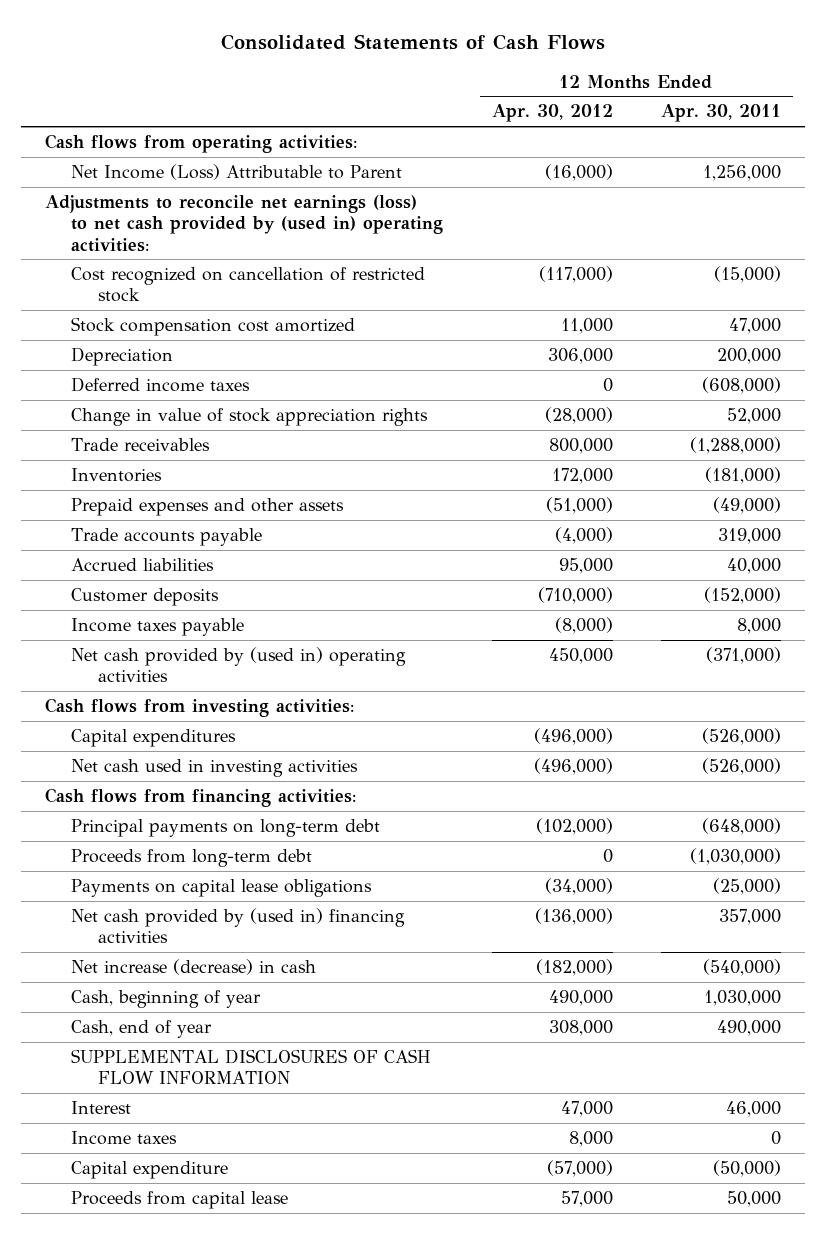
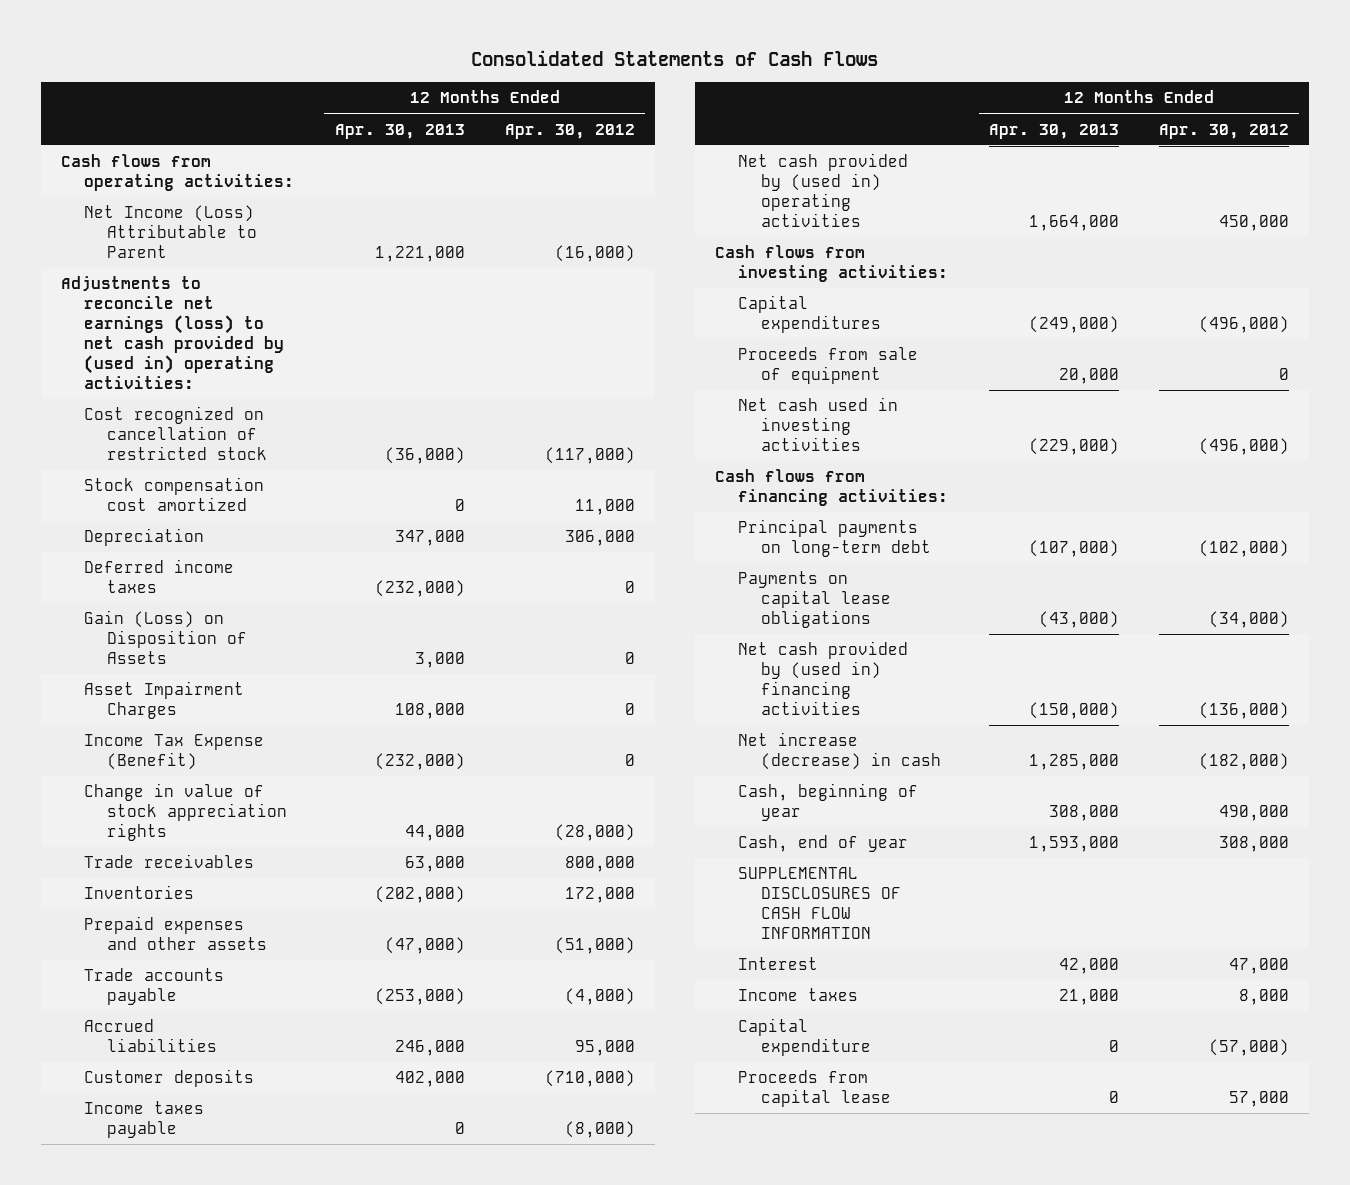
- | 12 Months Ended Apr. 30, 2012 | 12 Months Ended Apr. 30, 2011
+ | 12 Months Ended Apr. 30, 2013 | 12 Months Ended Apr. 30, 2012
+ Gain (Loss) on Disposition of Assets | 3,000 | 0
+ Asset Impairment Charges | 108,000 | 0
+ Income Tax Expense (Benefit) | (232,000) | 0
+ Proceeds from sale of equipment | 20,000 | 0
- Proceeds from long-term debt | 0 | (1,030,000)

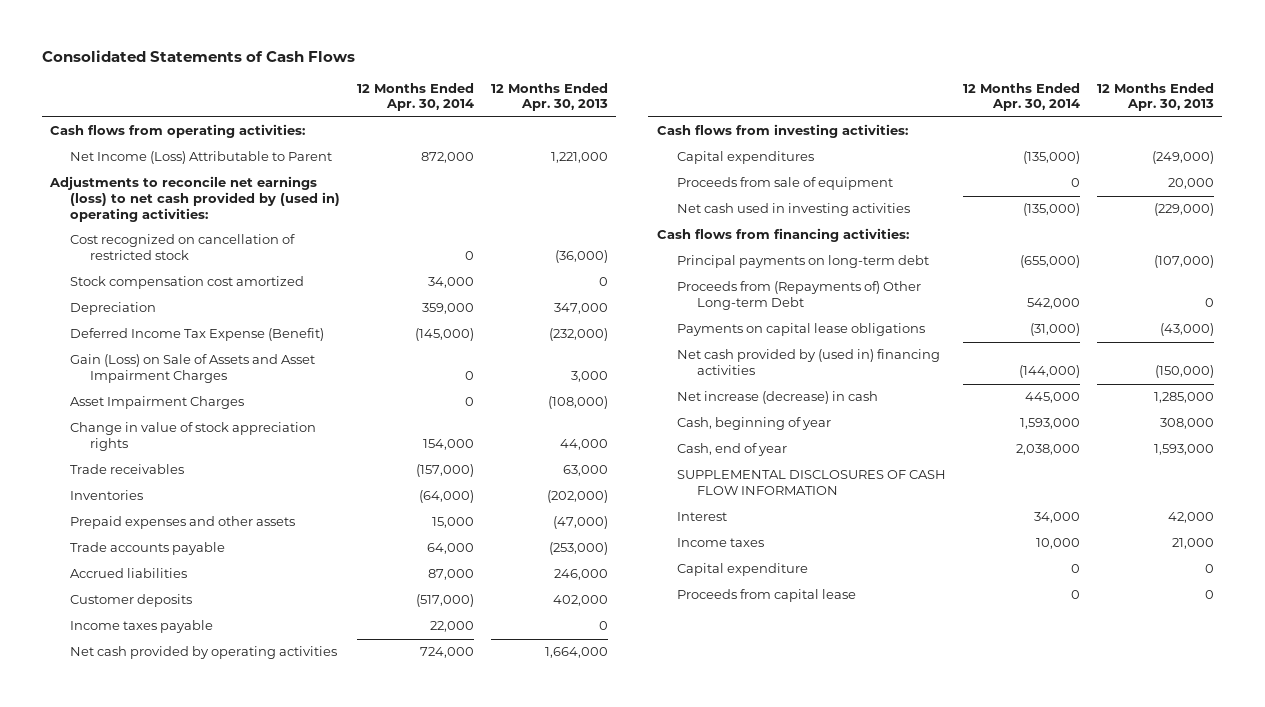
- | 12 Months Ended Apr. 30, 2013 | 12 Months Ended Apr. 30, 2012
+ | 12 Months Ended Apr. 30, 2014 | 12 Months Ended Apr. 30, 2013
- Deferred income taxes | (232,000) | 0
- Gain (Loss) on Disposition of Assets | 3,000 | 0
- Asset Impairment Charges | 108,000 | 0
- Income Tax Expense (Benefit) | (232,000) | 0
+ Deferred Income Tax Expense (Benefit) | (145,000) | (232,000)
+ Gain (Loss) on Sale of Assets and Asset Impairment Charges | 0 | 3,000
+ Asset Impairment Charges | 0 | (108,000)
- Net cash provided by (used in) operating activities | 1,664,000 | 450,000
+ Net cash provided by operating activities | 724,000 | 1,664,000
+ Proceeds from (Repayments of) Other Long-term Debt | 542,000 | 0

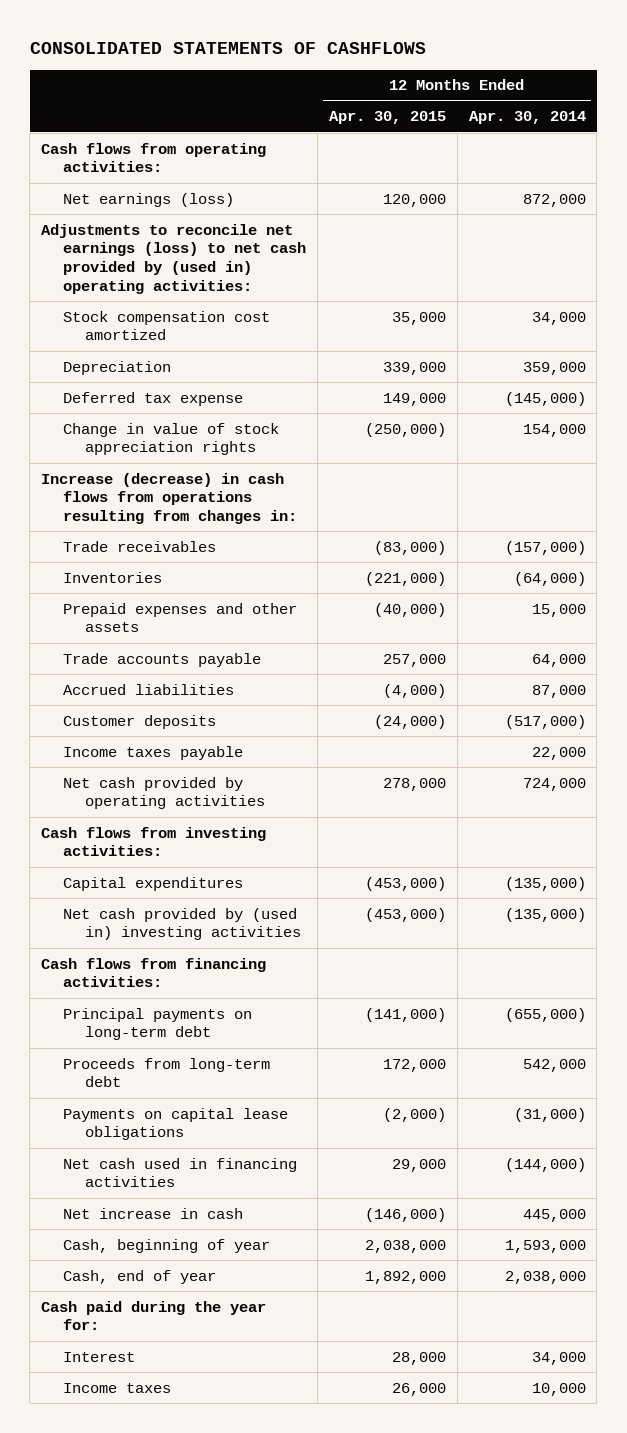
- Consolidated Statements of Cash Flows
+ CONSOLIDATED STATEMENTS OF CASHFLOWS
- | 12 Months Ended Apr. 30, 2014 | 12 Months Ended Apr. 30, 2013
+ | 12 Months Ended Apr. 30, 2015 | 12 Months Ended Apr. 30, 2014
- Net Income (Loss) Attributable to Parent | 872,000 | 1,221,000
+ Net earnings (loss) | 120,000 | 872,000
- Cost recognized on cancellation of restricted stock | 0 | (36,000)
- Deferred Income Tax Expense (Benefit) | (145,000) | (232,000)
- Gain (Loss) on Sale of Assets and Asset Impairment Charges | 0 | 3,000
- Asset Impairment Charges | 0 | (108,000)
+ Deferred tax expense | 149,000 | (145,000)
+ Increase (decrease) in cash flows from operations resulting from changes in:
- Proceeds from sale of equipment | 0 | 20,000
- Net cash used in investing activities | (135,000) | (229,000)
+ Net cash provided by (used in) investing activities | (453,000) | (135,000)
- Proceeds from (Repayments of) Other Long-term Debt | 542,000 | 0
+ Proceeds from long-term debt | 172,000 | 542,000
- Net cash provided by (used in) financing activities | (144,000) | (150,000)
- Net increase (decrease) in cash | 445,000 | 1,285,000
+ Net cash used in financing activities | 29,000 | (144,000)
+ Net increase in cash | (146,000) | 445,000
- SUPPLEMENTAL DISCLOSURES OF CASH FLOW INFORMATION
+ Cash paid during the year for:
- Capital expenditure | 0 | 0
- Proceeds from capital lease | 0 | 0

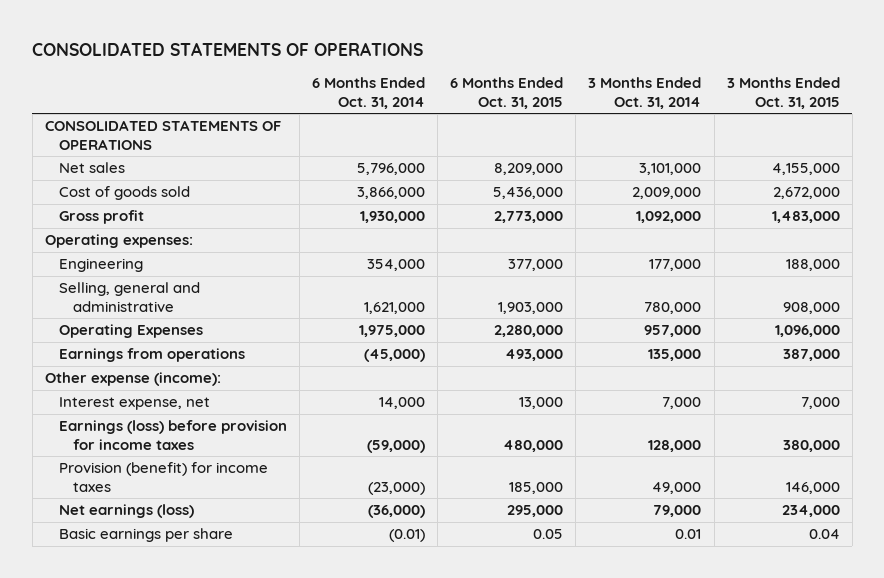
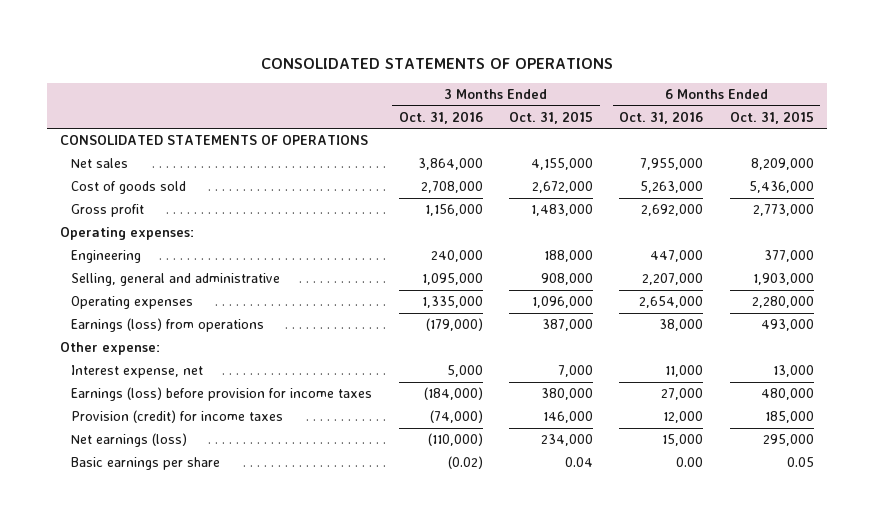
- | 6 Months Ended Oct. 31, 2014 | 6 Months Ended Oct. 31, 2015 | 3 Months Ended Oct. 31, 2014 | 3 Months Ended Oct. 31, 2015
+ | 3 Months Ended Oct. 31, 2016 | 3 Months Ended Oct. 31, 2015 | 6 Months Ended Oct. 31, 2016 | 6 Months Ended Oct. 31, 2015
- Operating Expenses | 1,975,000 | 2,280,000 | 957,000 | 1,096,000
- Earnings from operations | (45,000) | 493,000 | 135,000 | 387,000
- Other expense (income):
+ Operating expenses | 1,335,000 | 1,096,000 | 2,654,000 | 2,280,000
+ Earnings (loss) from operations | (179,000) | 387,000 | 38,000 | 493,000
+ Other expense:
- Provision (benefit) for income taxes | (23,000) | 185,000 | 49,000 | 146,000
+ Provision (credit) for income taxes | (74,000) | 146,000 | 12,000 | 185,000

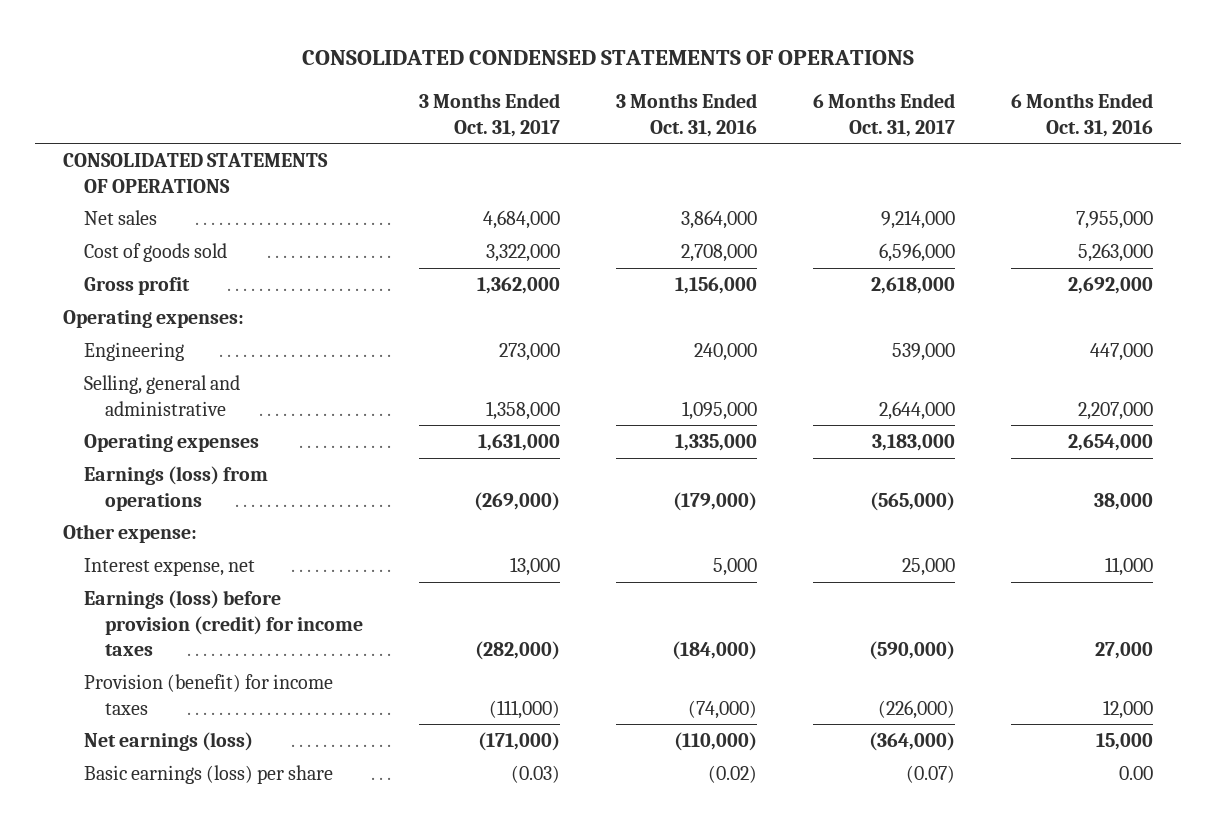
- CONSOLIDATED STATEMENTS OF OPERATIONS
+ CONSOLIDATED CONDENSED STATEMENTS OF OPERATIONS
- | 3 Months Ended Oct. 31, 2016 | 3 Months Ended Oct. 31, 2015 | 6 Months Ended Oct. 31, 2016 | 6 Months Ended Oct. 31, 2015
+ | 3 Months Ended Oct. 31, 2017 | 3 Months Ended Oct. 31, 2016 | 6 Months Ended Oct. 31, 2017 | 6 Months Ended Oct. 31, 2016
- Earnings (loss) before provision for income taxes | (184,000) | 380,000 | 27,000 | 480,000
- Provision (credit) for income taxes | (74,000) | 146,000 | 12,000 | 185,000
+ Earnings (loss) before provision (credit) for income taxes | (282,000) | (184,000) | (590,000) | 27,000
+ Provision (benefit) for income taxes | (111,000) | (74,000) | (226,000) | 12,000
- Basic earnings per share | (0.02) | 0.04 | 0.00 | 0.05
+ Basic earnings (loss) per share | (0.03) | (0.02) | (0.07) | 0.00

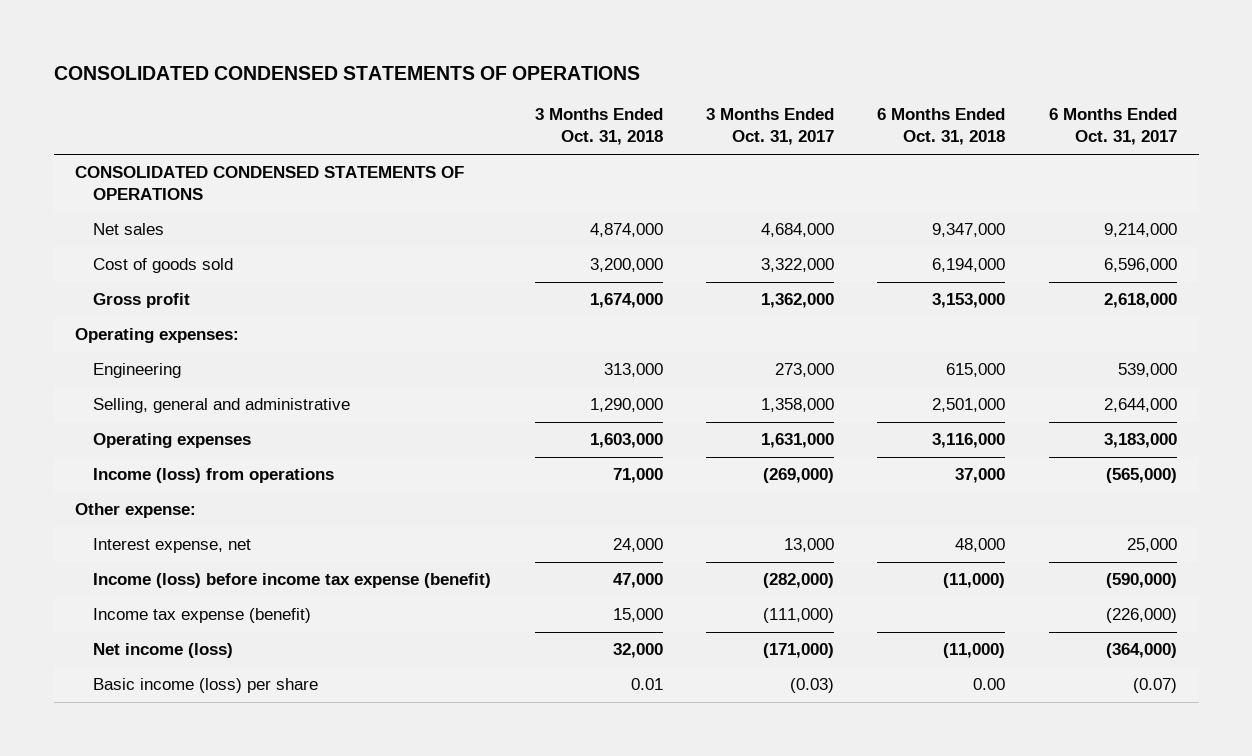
- | 3 Months Ended Oct. 31, 2017 | 3 Months Ended Oct. 31, 2016 | 6 Months Ended Oct. 31, 2017 | 6 Months Ended Oct. 31, 2016
+ | 3 Months Ended Oct. 31, 2018 | 3 Months Ended Oct. 31, 2017 | 6 Months Ended Oct. 31, 2018 | 6 Months Ended Oct. 31, 2017
- CONSOLIDATED STATEMENTS OF OPERATIONS
+ CONSOLIDATED CONDENSED STATEMENTS OF OPERATIONS
- Earnings (loss) from operations | (269,000) | (179,000) | (565,000) | 38,000
+ Income (loss) from operations | 71,000 | (269,000) | 37,000 | (565,000)
- Earnings (loss) before provision (credit) for income taxes | (282,000) | (184,000) | (590,000) | 27,000
- Provision (benefit) for income taxes | (111,000) | (74,000) | (226,000) | 12,000
- Net earnings (loss) | (171,000) | (110,000) | (364,000) | 15,000
- Basic earnings (loss) per share | (0.03) | (0.02) | (0.07) | 0.00
+ Income (loss) before income tax expense (benefit) | 47,000 | (282,000) | (11,000) | (590,000)
+ Income tax expense (benefit) | 15,000 | (111,000) | | (226,000)
+ Net income (loss) | 32,000 | (171,000) | (11,000) | (364,000)
+ Basic income (loss) per share | 0.01 | (0.03) | 0.00 | (0.07)

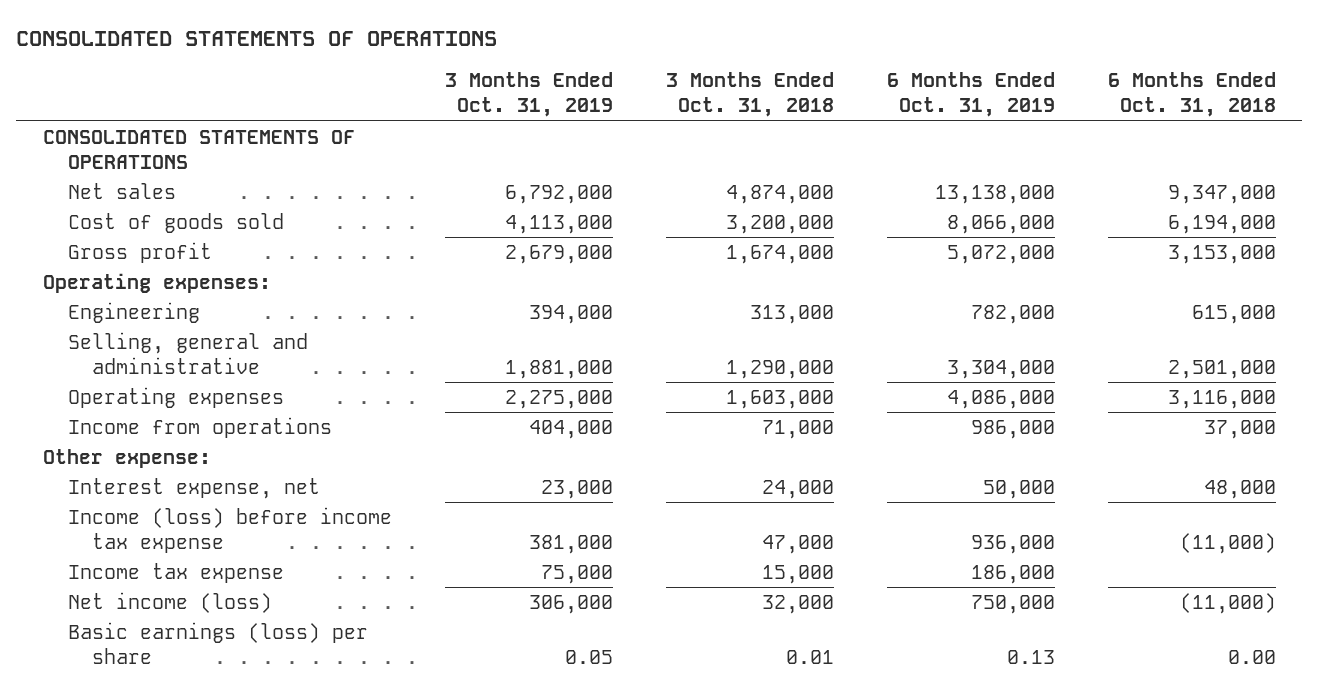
- CONSOLIDATED CONDENSED STATEMENTS OF OPERATIONS
+ CONSOLIDATED STATEMENTS OF OPERATIONS
- | 3 Months Ended Oct. 31, 2018 | 3 Months Ended Oct. 31, 2017 | 6 Months Ended Oct. 31, 2018 | 6 Months Ended Oct. 31, 2017
+ | 3 Months Ended Oct. 31, 2019 | 3 Months Ended Oct. 31, 2018 | 6 Months Ended Oct. 31, 2019 | 6 Months Ended Oct. 31, 2018
- CONSOLIDATED CONDENSED STATEMENTS OF OPERATIONS
+ CONSOLIDATED STATEMENTS OF OPERATIONS
- Income (loss) from operations | 71,000 | (269,000) | 37,000 | (565,000)
+ Income from operations | 404,000 | 71,000 | 986,000 | 37,000
- Income (loss) before income tax expense (benefit) | 47,000 | (282,000) | (11,000) | (590,000)
- Income tax expense (benefit) | 15,000 | (111,000) | | (226,000)
+ Income (loss) before income tax expense | 381,000 | 47,000 | 936,000 | (11,000)
+ Income tax expense | 75,000 | 15,000 | 186,000 |
- Basic income (loss) per share | 0.01 | (0.03) | 0.00 | (0.07)
+ Basic earnings (loss) per share | 0.05 | 0.01 | 0.13 | 0.00

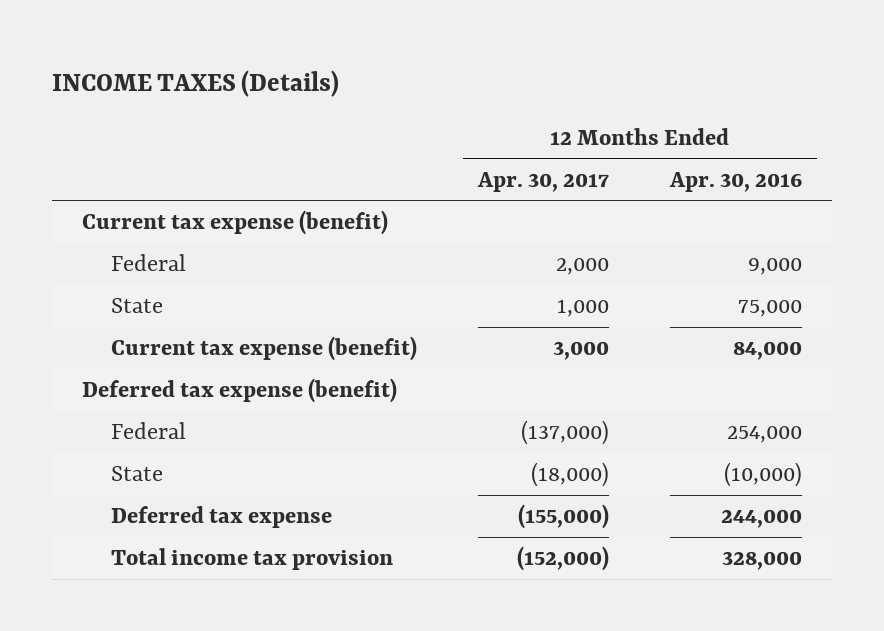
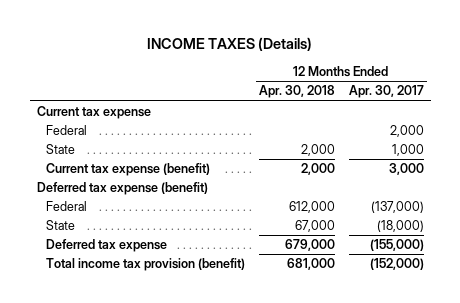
- | 12 Months Ended Apr. 30, 2017 | 12 Months Ended Apr. 30, 2016
+ | 12 Months Ended Apr. 30, 2018 | 12 Months Ended Apr. 30, 2017
- Current tax expense (benefit)
+ Current tax expense
- Total income tax provision | (152,000) | 328,000
+ Total income tax provision (benefit) | 681,000 | (152,000)

